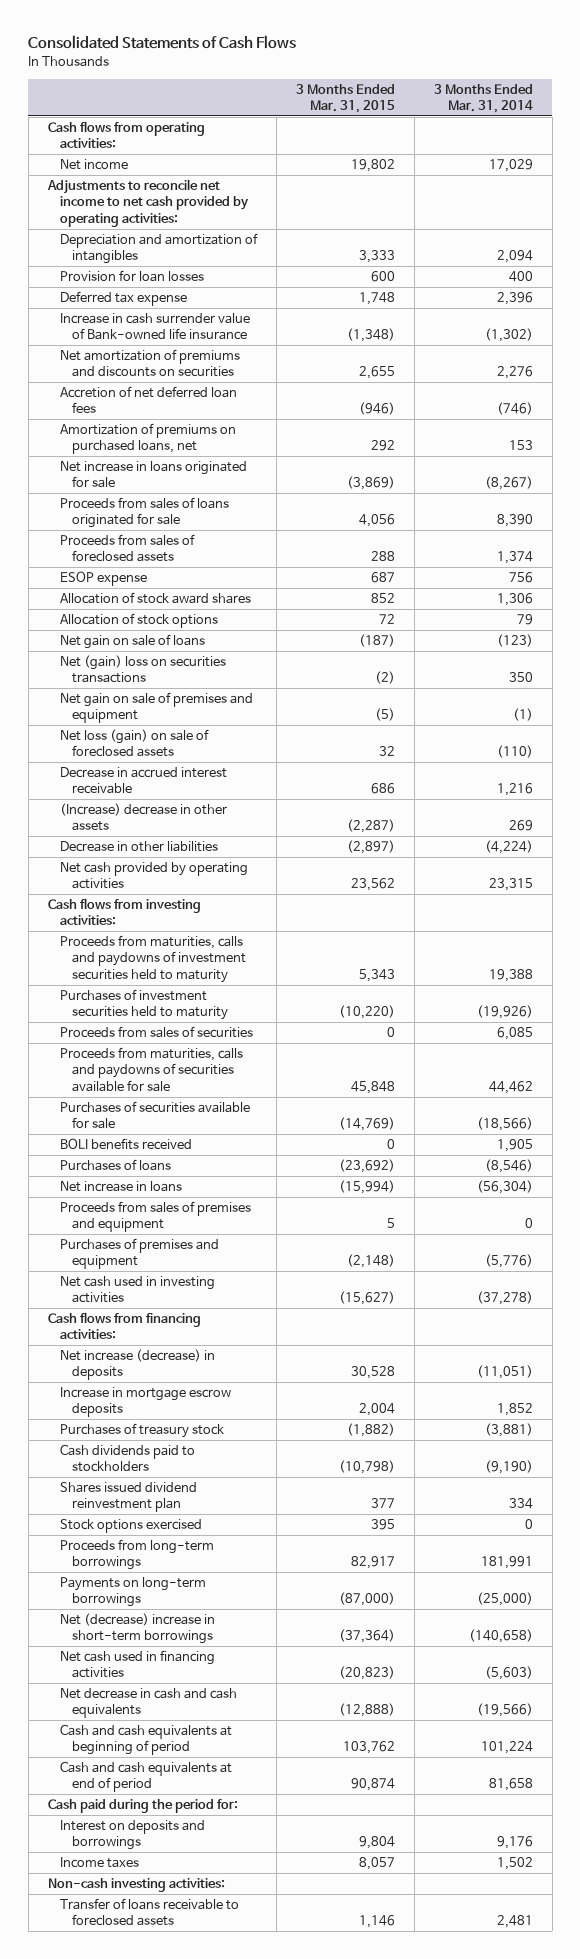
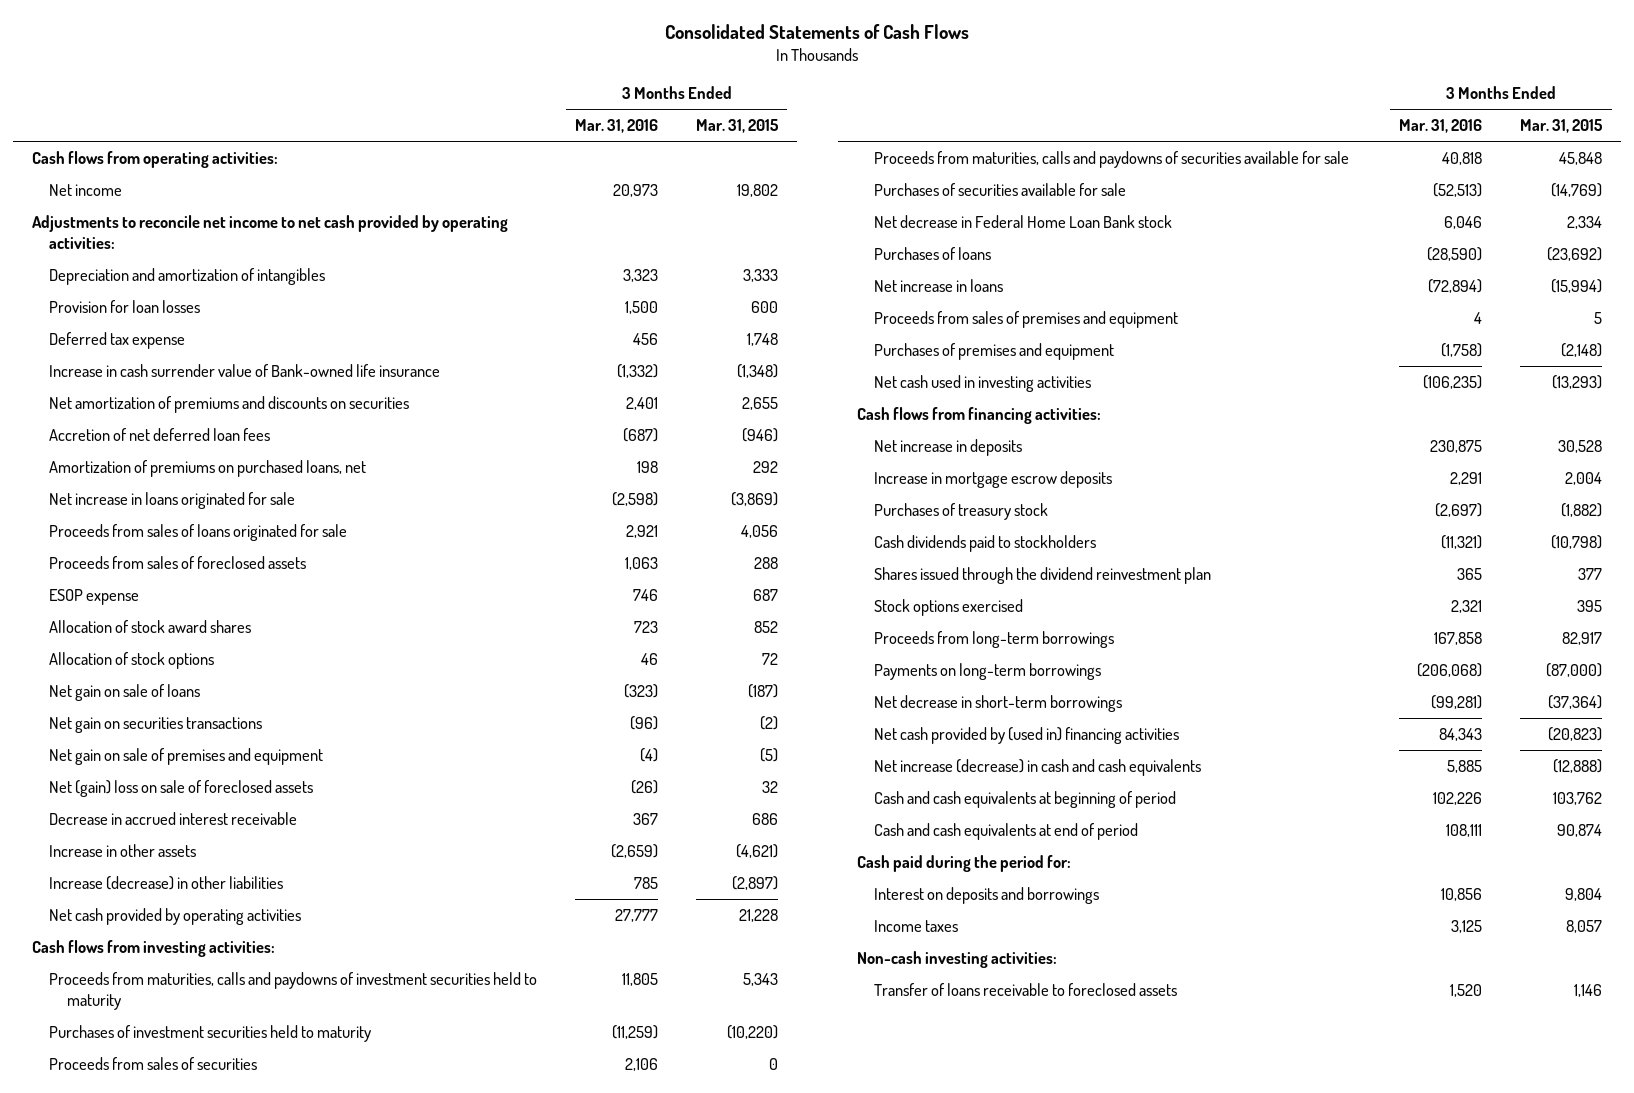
- | 3 Months Ended Mar. 31, 2015 | 3 Months Ended Mar. 31, 2014
+ | 3 Months Ended Mar. 31, 2016 | 3 Months Ended Mar. 31, 2015
- Net (gain) loss on securities transactions | (2) | 350
+ Net gain on securities transactions | (96) | (2)
- Net loss (gain) on sale of foreclosed assets | 32 | (110)
+ Net (gain) loss on sale of foreclosed assets | (26) | 32
- (Increase) decrease in other assets | (2,287) | 269
- Decrease in other liabilities | (2,897) | (4,224)
- Net cash provided by operating activities | 23,562 | 23,315
+ Increase in other assets | (2,659) | (4,621)
+ Increase (decrease) in other liabilities | 785 | (2,897)
+ Net cash provided by operating activities | 27,777 | 21,228
- BOLI benefits received | 0 | 1,905
+ Net decrease in Federal Home Loan Bank stock | 6,046 | 2,334
- Net cash used in investing activities | (15,627) | (37,278)
+ Net cash used in investing activities | (106,235) | (13,293)
- Net increase (decrease) in deposits | 30,528 | (11,051)
+ Net increase in deposits | 230,875 | 30,528
- Shares issued dividend reinvestment plan | 377 | 334
+ Shares issued through the dividend reinvestment plan | 365 | 377
- Net (decrease) increase in short-term borrowings | (37,364) | (140,658)
- Net cash used in financing activities | (20,823) | (5,603)
- Net decrease in cash and cash equivalents | (12,888) | (19,566)
+ Net decrease in short-term borrowings | (99,281) | (37,364)
+ Net cash provided by (used in) financing activities | 84,343 | (20,823)
+ Net increase (decrease) in cash and cash equivalents | 5,885 | (12,888)

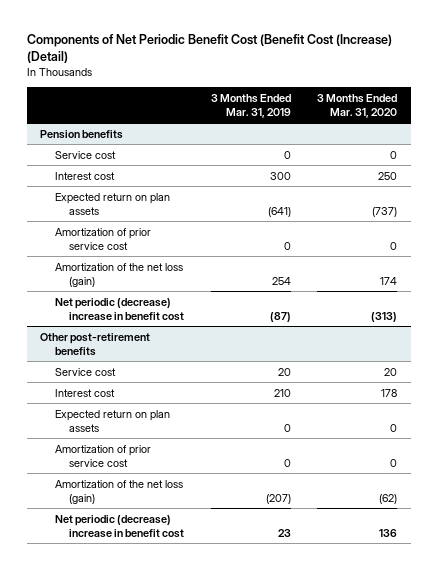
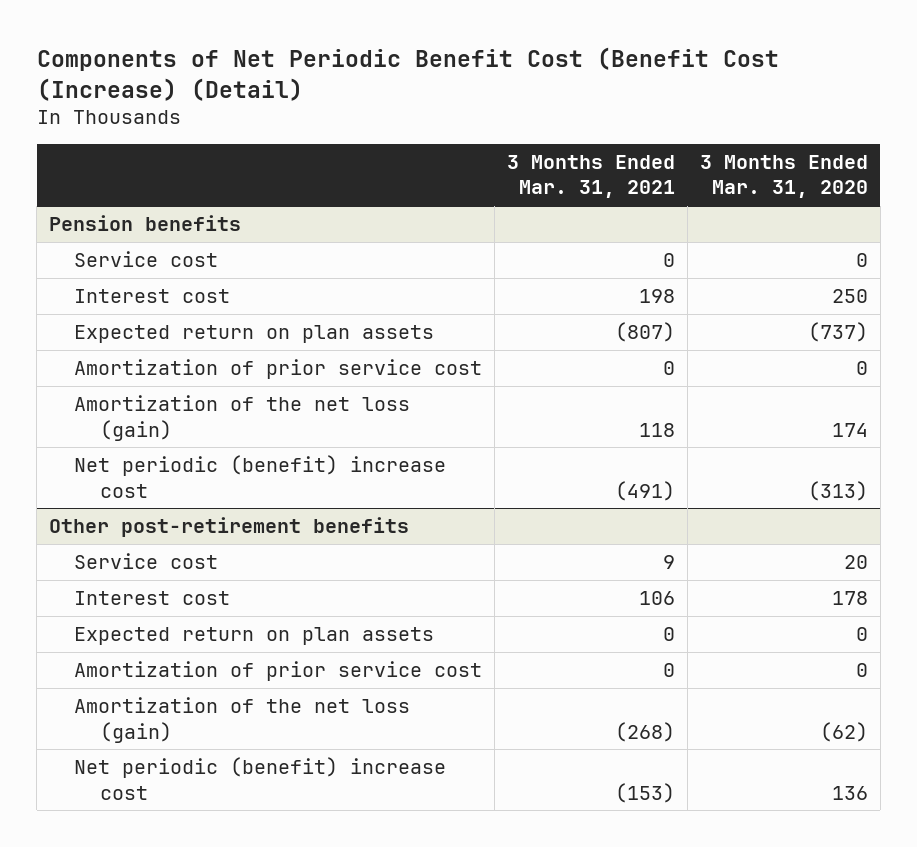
- | 3 Months Ended Mar. 31, 2019 | 3 Months Ended Mar. 31, 2020
+ | 3 Months Ended Mar. 31, 2021 | 3 Months Ended Mar. 31, 2020
@ Pension benefits
- Net periodic (decrease) increase in benefit cost | (87) | (313)
+ Net periodic (benefit) increase cost | (491) | (313)
@ Other post-retirement benefits
- Net periodic (decrease) increase in benefit cost | 23 | 136
+ Net periodic (benefit) increase cost | (153) | 136

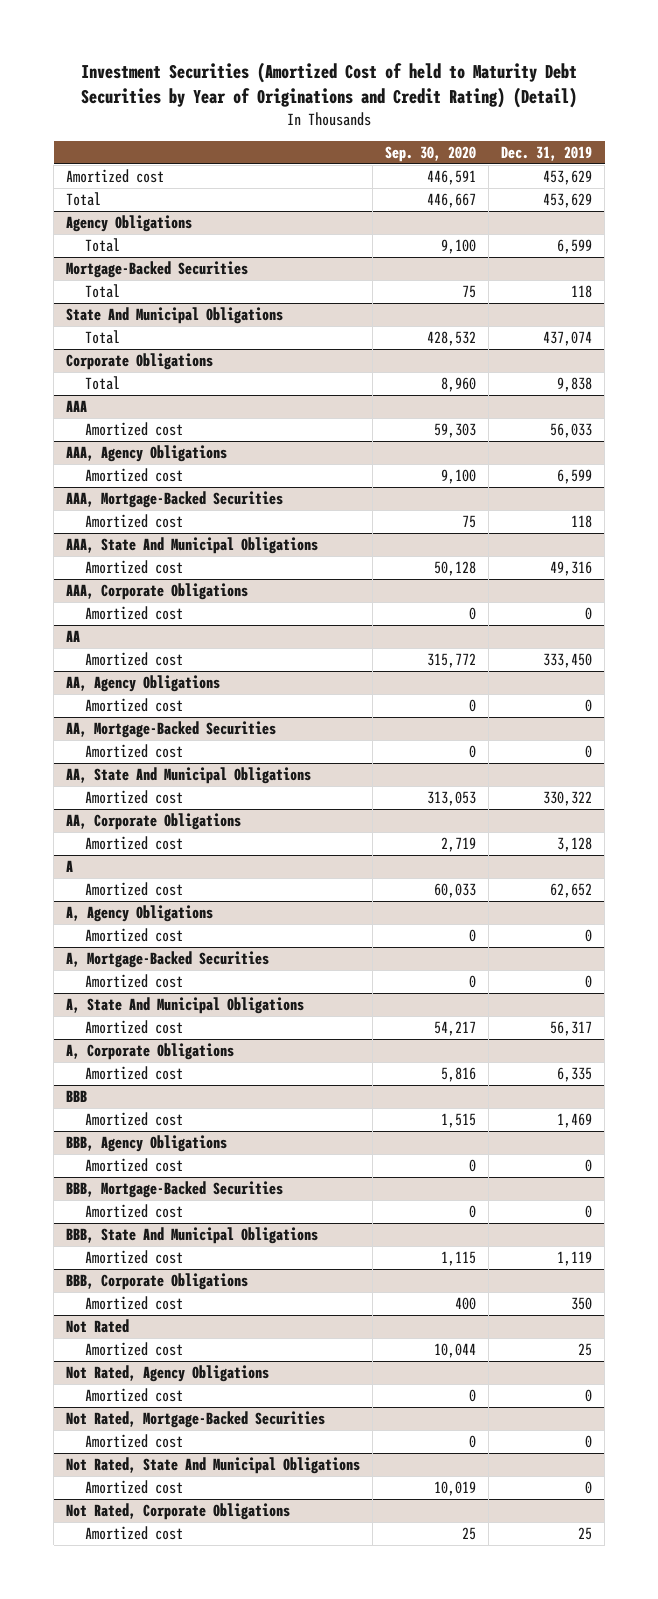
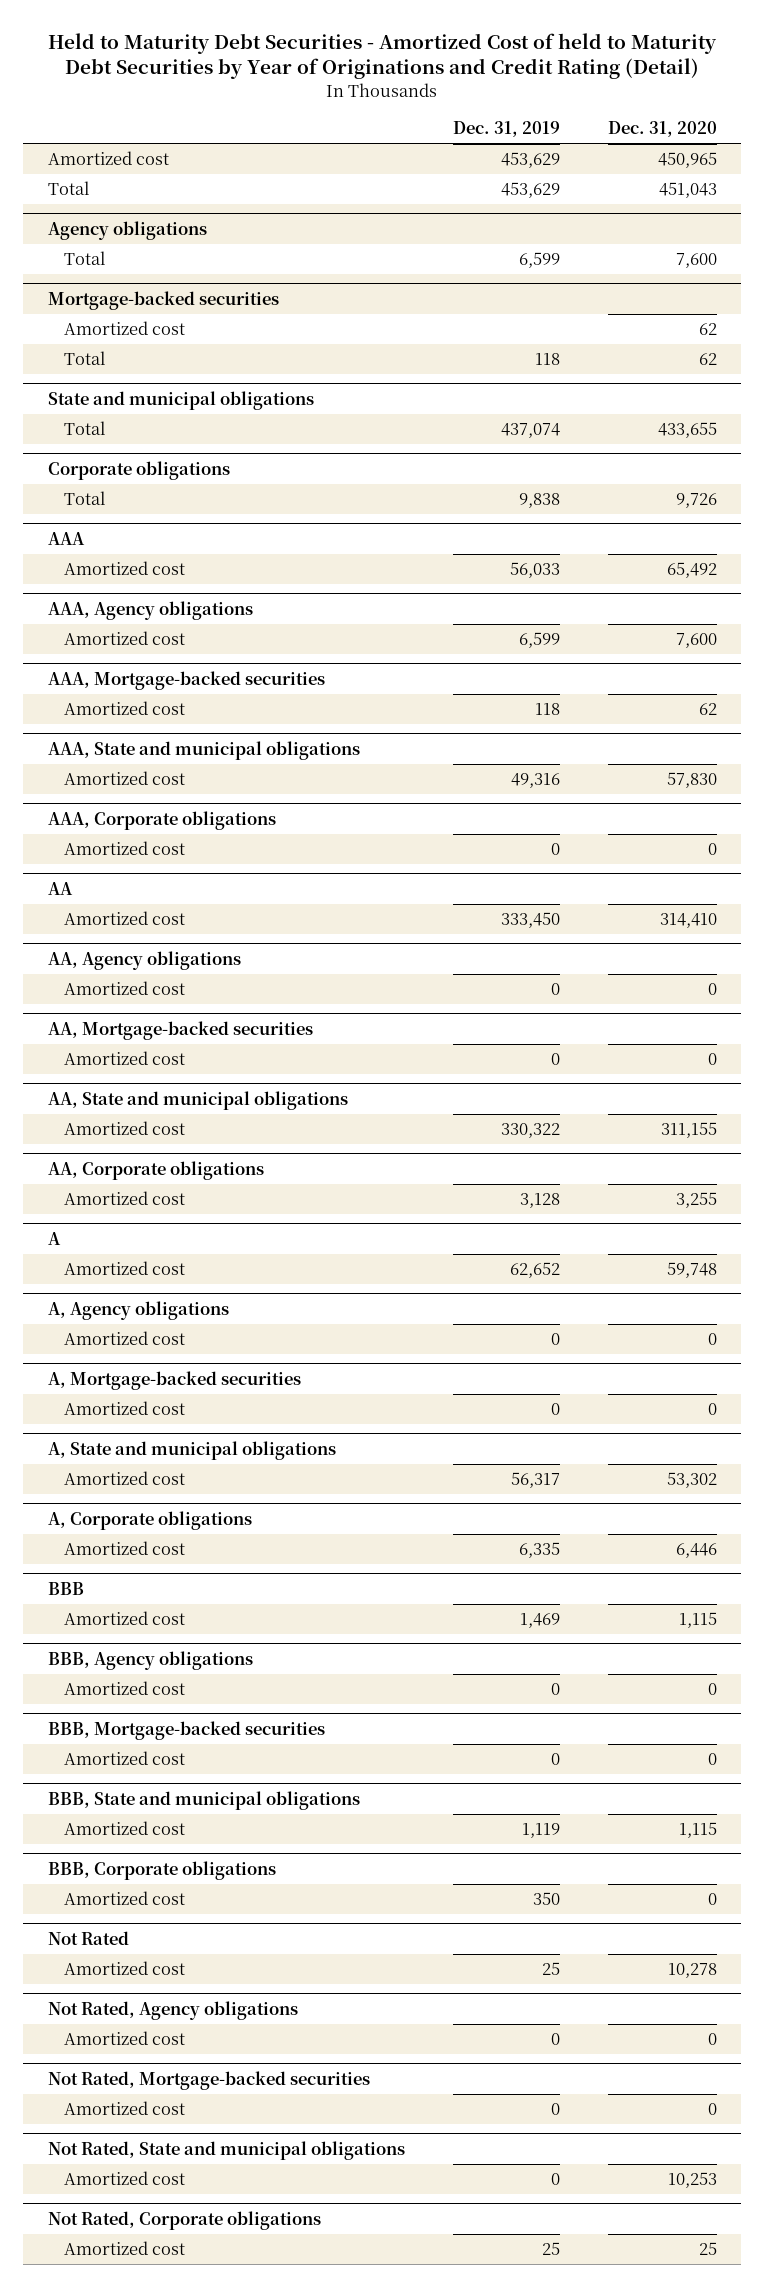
- Investment Securities (Amortized Cost of held to Maturity Debt Securities by Year of Originations and Credit Rating) (Detail)
+ Held to Maturity Debt Securities - Amortized Cost of held to Maturity Debt Securities by Year of Originations and Credit Rating (Detail)
- | Sep. 30, 2020 | Dec. 31, 2019
+ | Dec. 31, 2019 | Dec. 31, 2020
- Agency Obligations
+ Agency obligations
- Mortgage-Backed Securities
+ Mortgage-backed securities
+ Amortized cost | | 62
- State And Municipal Obligations
+ State and municipal obligations
- Corporate Obligations
+ Corporate obligations
- AAA, Agency Obligations
+ AAA, Agency obligations
- AAA, Mortgage-Backed Securities
+ AAA, Mortgage-backed securities
- AAA, State And Municipal Obligations
+ AAA, State and municipal obligations
- AAA, Corporate Obligations
+ AAA, Corporate obligations
- AA, Agency Obligations
+ AA, Agency obligations
- AA, Mortgage-Backed Securities
+ AA, Mortgage-backed securities
- AA, State And Municipal Obligations
+ AA, State and municipal obligations
- AA, Corporate Obligations
+ AA, Corporate obligations
- A, Agency Obligations
+ A, Agency obligations
- A, Mortgage-Backed Securities
+ A, Mortgage-backed securities
- A, State And Municipal Obligations
+ A, State and municipal obligations
- A, Corporate Obligations
+ A, Corporate obligations
- BBB, Agency Obligations
+ BBB, Agency obligations
- BBB, Mortgage-Backed Securities
+ BBB, Mortgage-backed securities
- BBB, State And Municipal Obligations
+ BBB, State and municipal obligations
- BBB, Corporate Obligations
+ BBB, Corporate obligations
- Not Rated, Agency Obligations
+ Not Rated, Agency obligations
- Not Rated, Mortgage-Backed Securities
+ Not Rated, Mortgage-backed securities
- Not Rated, State And Municipal Obligations
+ Not Rated, State and municipal obligations
- Not Rated, Corporate Obligations
+ Not Rated, Corporate obligations

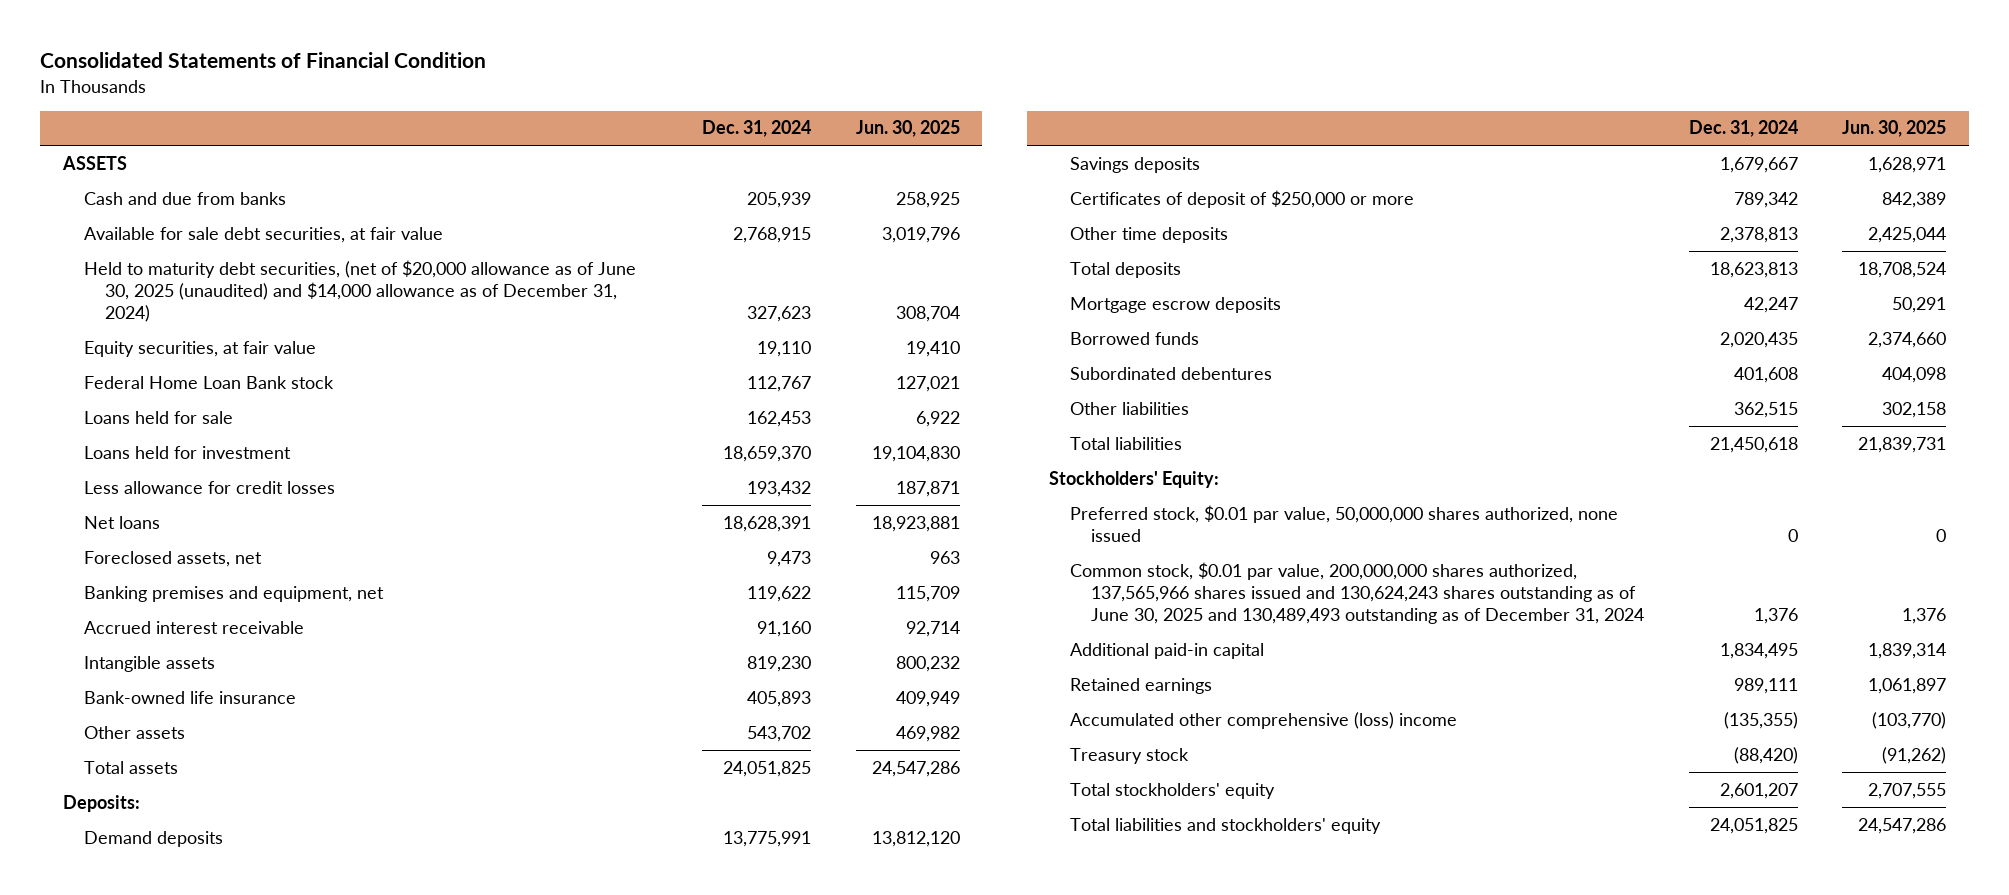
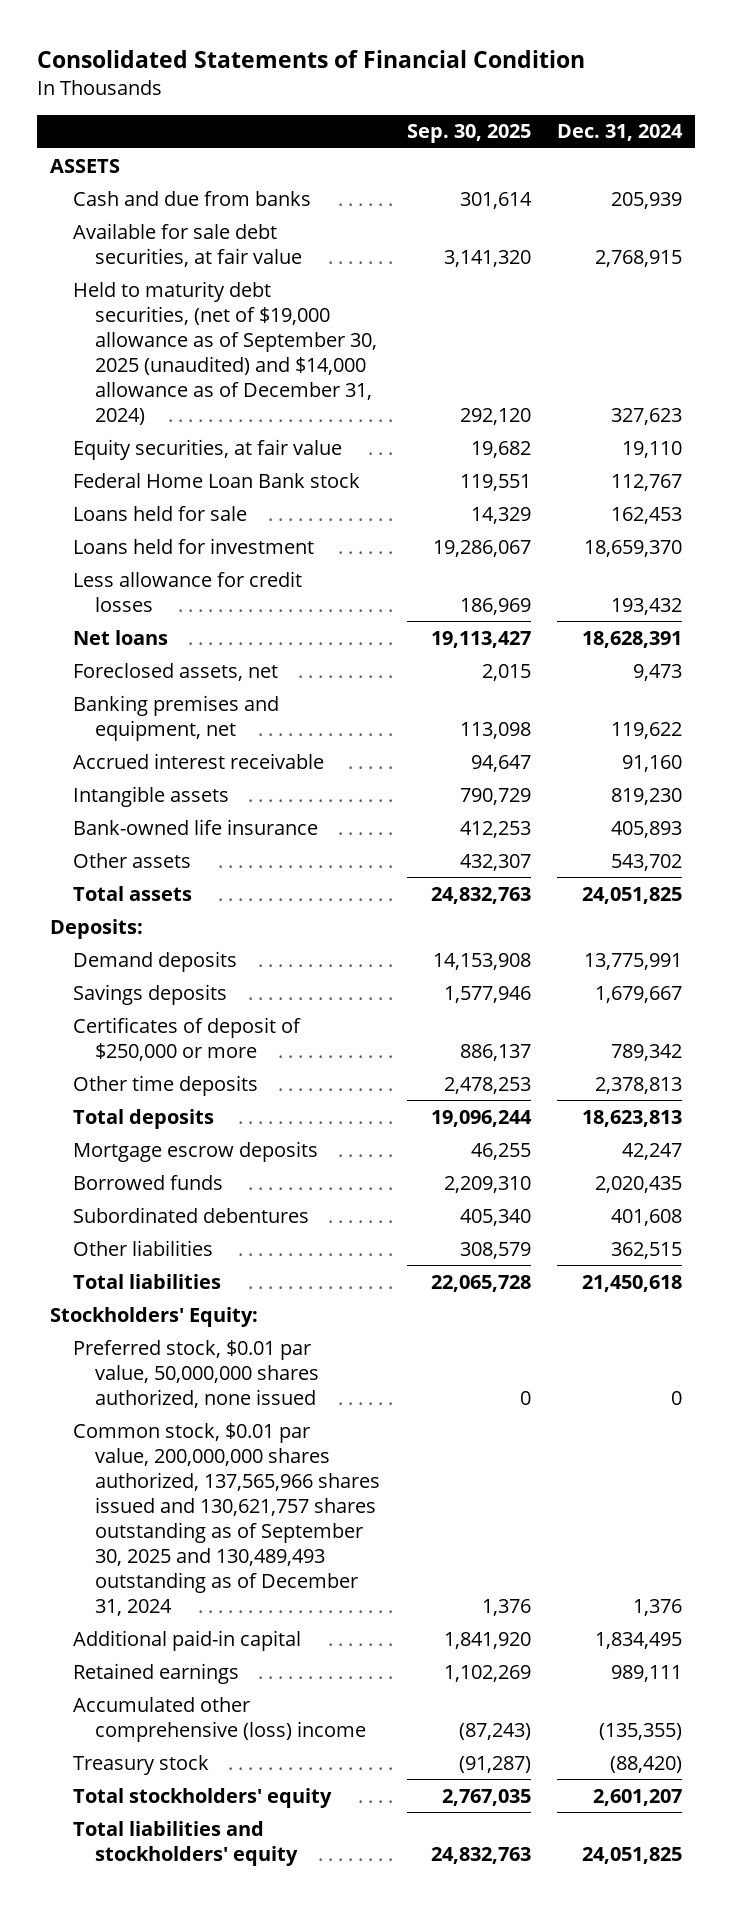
- | Dec. 31, 2024 | Jun. 30, 2025
+ | Sep. 30, 2025 | Dec. 31, 2024
- Held to maturity debt securities, (net of $20,000 allowance as of June 30, 2025 (unaudited) and $14,000 allowance as of December 31, 2024) | 327,623 | 308,704
+ Held to maturity debt securities, (net of $19,000 allowance as of September 30, 2025 (unaudited) and $14,000 allowance as of December 31, 2024) | 292,120 | 327,623
- Common stock, $0.01 par value, 200,000,000 shares authorized, 137,565,966 shares issued and 130,624,243 shares outstanding as of June 30, 2025 and 130,489,493 outstanding as of December 31, 2024 | 1,376 | 1,376
+ Common stock, $0.01 par value, 200,000,000 shares authorized, 137,565,966 shares issued and 130,621,757 shares outstanding as of September 30, 2025 and 130,489,493 outstanding as of December 31, 2024 | 1,376 | 1,376

